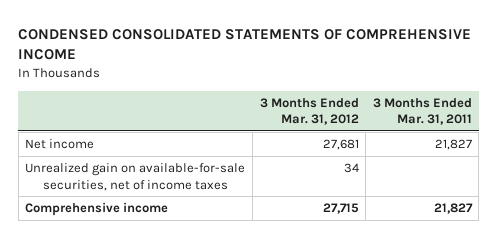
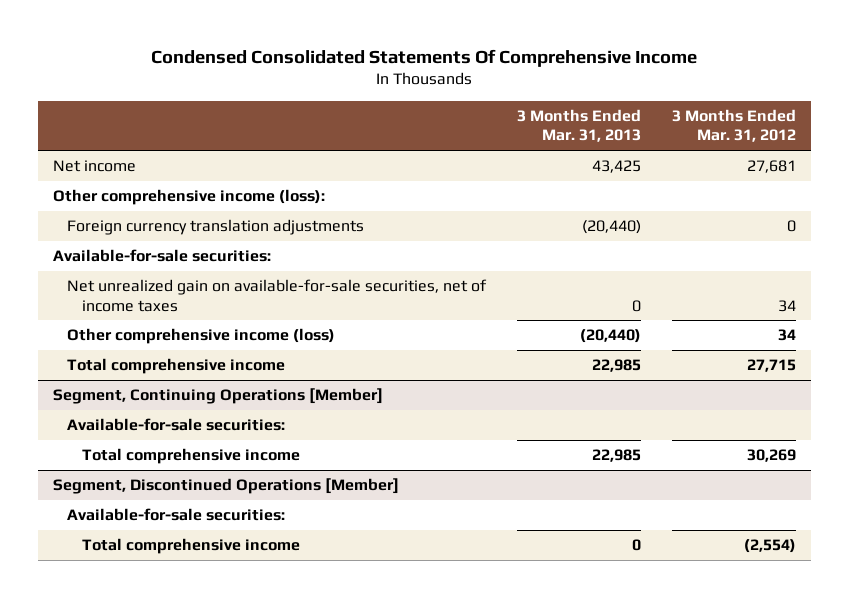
- CONDENSED CONSOLIDATED STATEMENTS OF COMPREHENSIVE INCOME
+ Condensed Consolidated Statements Of Comprehensive Income
- | 3 Months Ended Mar. 31, 2012 | 3 Months Ended Mar. 31, 2011
+ | 3 Months Ended Mar. 31, 2013 | 3 Months Ended Mar. 31, 2012
- Unrealized gain on available-for-sale securities, net of income taxes | 34 |
- Comprehensive income | 27,715 | 21,827
+ Other comprehensive income (loss):
+ Foreign currency translation adjustments | (20,440) | 0
+ Available-for-sale securities:
+ Net unrealized gain on available-for-sale securities, net of income taxes | 0 | 34
+ Other comprehensive income (loss) | (20,440) | 34
+ Total comprehensive income | 22,985 | 27,715
+ Segment, Continuing Operations [Member]
+ Available-for-sale securities:
+ Total comprehensive income | 22,985 | 30,269
+ Segment, Discontinued Operations [Member]
+ Available-for-sale securities:
+ Total comprehensive income | 0 | (2,554)

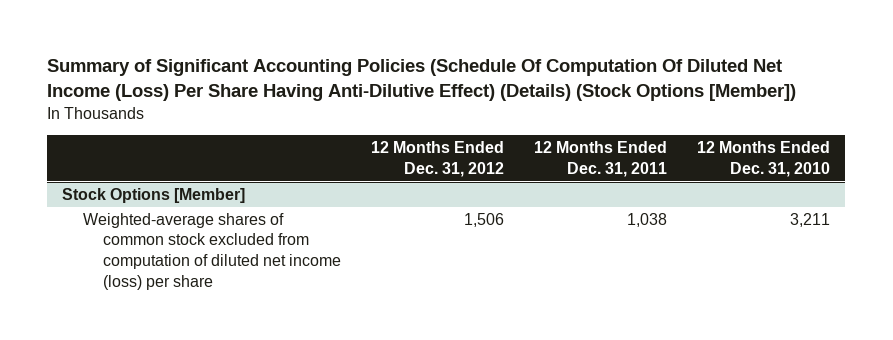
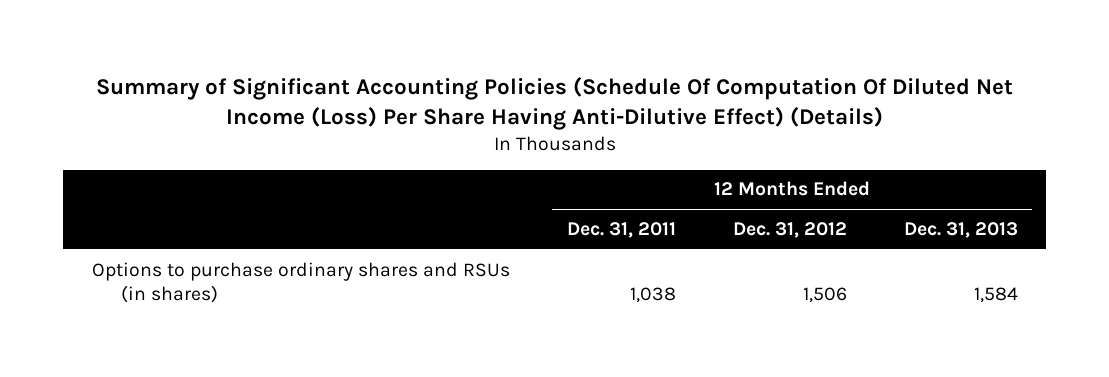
- Summary of Significant Accounting Policies (Schedule Of Computation Of Diluted Net Income (Loss) Per Share Having Anti-Dilutive Effect) (Details) (Stock Options [Member])
+ Summary of Significant Accounting Policies (Schedule Of Computation Of Diluted Net Income (Loss) Per Share Having Anti-Dilutive Effect) (Details)
- | 12 Months Ended Dec. 31, 2012 | 12 Months Ended Dec. 31, 2011 | 12 Months Ended Dec. 31, 2010
+ | 12 Months Ended Dec. 31, 2011 | 12 Months Ended Dec. 31, 2012 | 12 Months Ended Dec. 31, 2013
- Stock Options [Member]
- Weighted-average shares of common stock excluded from computation of diluted net income (loss) per share | 1,506 | 1,038 | 3,211
+ Options to purchase ordinary shares and RSUs (in shares) | 1,038 | 1,506 | 1,584

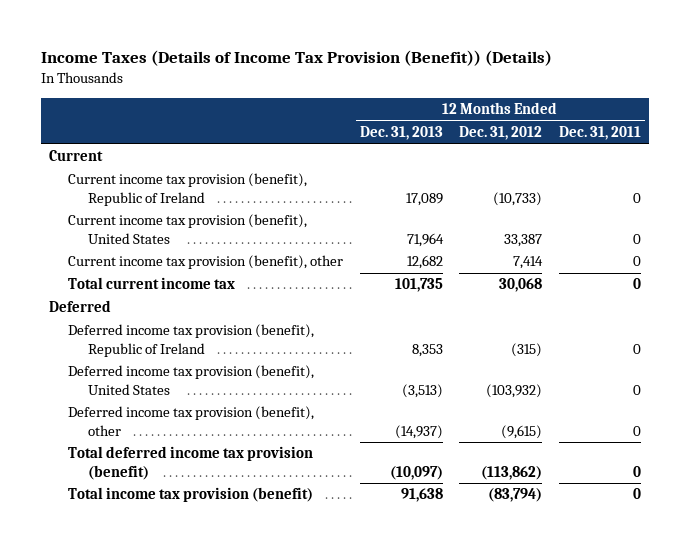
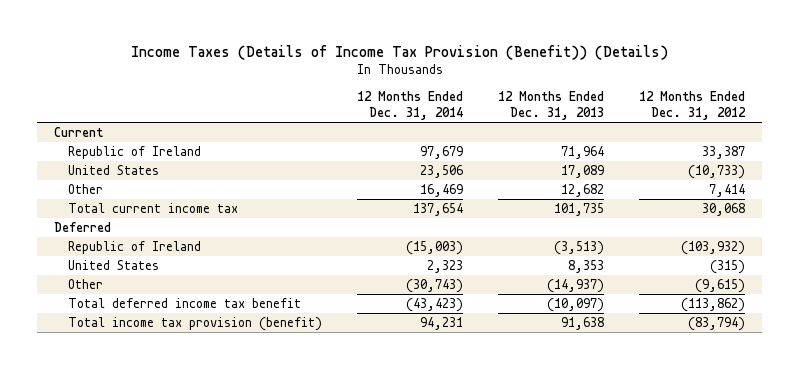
- | 12 Months Ended Dec. 31, 2013 | 12 Months Ended Dec. 31, 2012 | 12 Months Ended Dec. 31, 2011
+ | 12 Months Ended Dec. 31, 2014 | 12 Months Ended Dec. 31, 2013 | 12 Months Ended Dec. 31, 2012
- Current income tax provision (benefit), Republic of Ireland | 17,089 | (10,733) | 0
- Current income tax provision (benefit), United States | 71,964 | 33,387 | 0
- Current income tax provision (benefit), other | 12,682 | 7,414 | 0
+ Republic of Ireland | 97,679 | 71,964 | 33,387
+ United States | 23,506 | 17,089 | (10,733)
+ Other | 16,469 | 12,682 | 7,414
- Deferred income tax provision (benefit), Republic of Ireland | 8,353 | (315) | 0
- Deferred income tax provision (benefit), United States | (3,513) | (103,932) | 0
- Deferred income tax provision (benefit), other | (14,937) | (9,615) | 0
- Total deferred income tax provision (benefit) | (10,097) | (113,862) | 0
+ Republic of Ireland | (15,003) | (3,513) | (103,932)
+ United States | 2,323 | 8,353 | (315)
+ Other | (30,743) | (14,937) | (9,615)
+ Total deferred income tax benefit | (43,423) | (10,097) | (113,862)

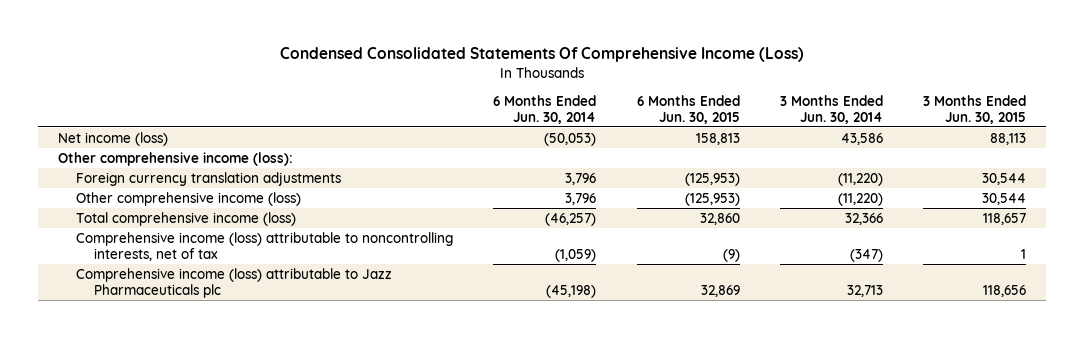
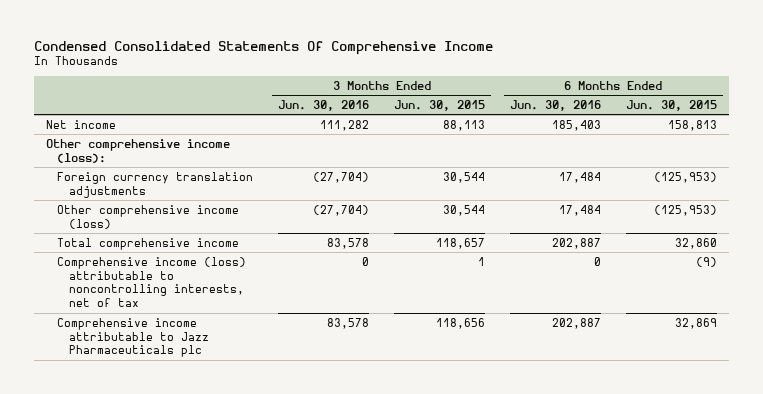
- Condensed Consolidated Statements Of Comprehensive Income (Loss)
+ Condensed Consolidated Statements Of Comprehensive Income
- | 6 Months Ended Jun. 30, 2014 | 6 Months Ended Jun. 30, 2015 | 3 Months Ended Jun. 30, 2014 | 3 Months Ended Jun. 30, 2015
+ | 3 Months Ended Jun. 30, 2016 | 3 Months Ended Jun. 30, 2015 | 6 Months Ended Jun. 30, 2016 | 6 Months Ended Jun. 30, 2015
- Net income (loss) | (50,053) | 158,813 | 43,586 | 88,113
+ Net income | 111,282 | 88,113 | 185,403 | 158,813
- Total comprehensive income (loss) | (46,257) | 32,860 | 32,366 | 118,657
+ Total comprehensive income | 83,578 | 118,657 | 202,887 | 32,860
- Comprehensive income (loss) attributable to Jazz Pharmaceuticals plc | (45,198) | 32,869 | 32,713 | 118,656
+ Comprehensive income attributable to Jazz Pharmaceuticals plc | 83,578 | 118,656 | 202,887 | 32,869

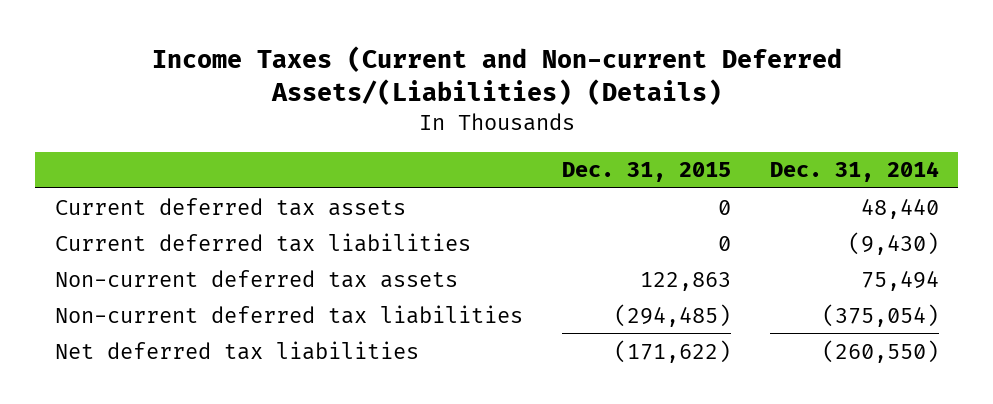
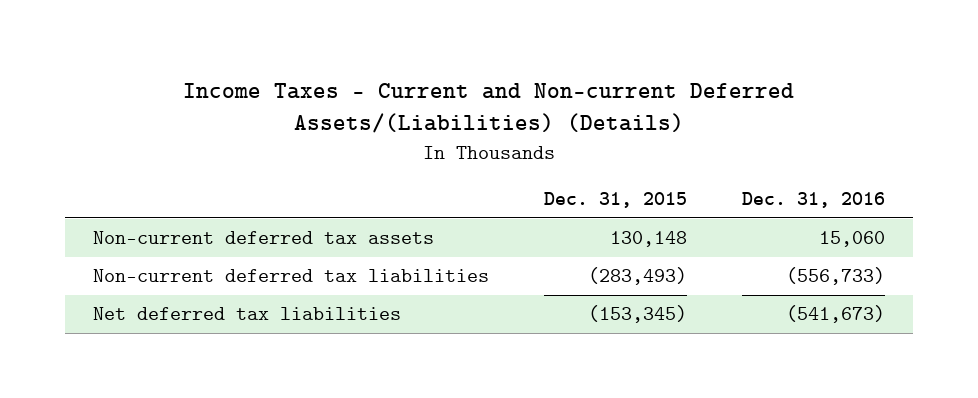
- Income Taxes (Current and Non-current Deferred Assets/(Liabilities) (Details)
+ Income Taxes - Current and Non-current Deferred Assets/(Liabilities) (Details)
- | Dec. 31, 2015 | Dec. 31, 2014
+ | Dec. 31, 2015 | Dec. 31, 2016
- Current deferred tax assets | 0 | 48,440
- Current deferred tax liabilities | 0 | (9,430)
- Non-current deferred tax assets | 122,863 | 75,494
- Non-current deferred tax liabilities | (294,485) | (375,054)
- Net deferred tax liabilities | (171,622) | (260,550)
+ Non-current deferred tax assets | 130,148 | 15,060
+ Non-current deferred tax liabilities | (283,493) | (556,733)
+ Net deferred tax liabilities | (153,345) | (541,673)

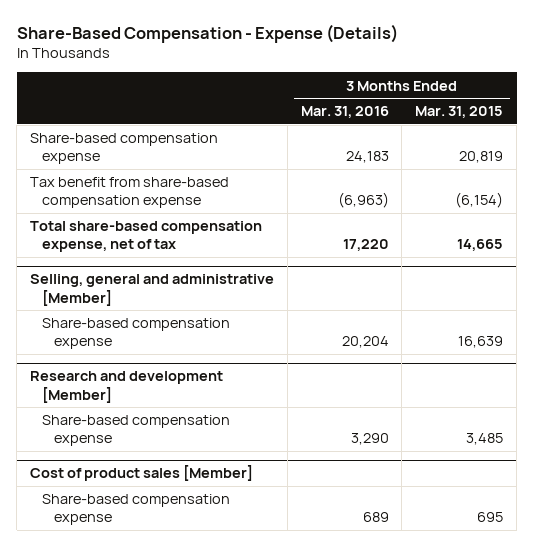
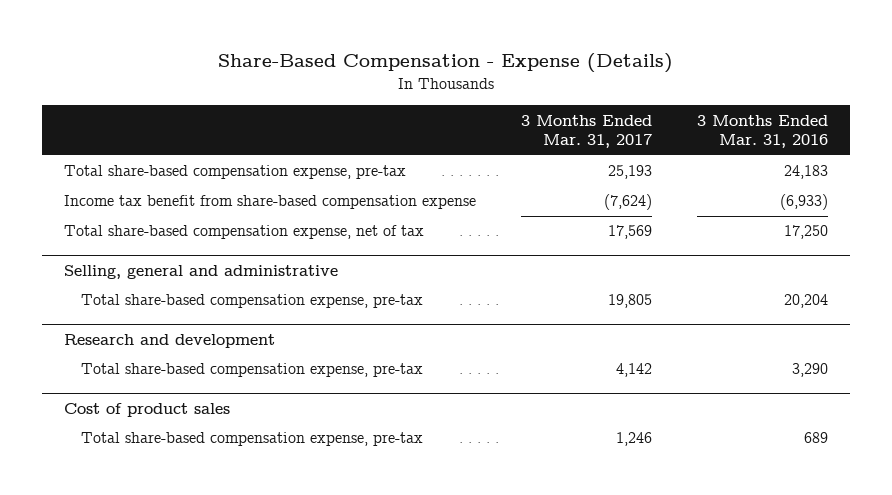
- | 3 Months Ended Mar. 31, 2016 | 3 Months Ended Mar. 31, 2015
+ | 3 Months Ended Mar. 31, 2017 | 3 Months Ended Mar. 31, 2016
- Share-based compensation expense | 24,183 | 20,819
- Tax benefit from share-based compensation expense | (6,963) | (6,154)
- Total share-based compensation expense, net of tax | 17,220 | 14,665
- Selling, general and administrative [Member]
- Share-based compensation expense | 20,204 | 16,639
- Research and development [Member]
- Share-based compensation expense | 3,290 | 3,485
- Cost of product sales [Member]
- Share-based compensation expense | 689 | 695
+ Total share-based compensation expense, pre-tax | 25,193 | 24,183
+ Income tax benefit from share-based compensation expense | (7,624) | (6,933)
+ Total share-based compensation expense, net of tax | 17,569 | 17,250
+ Selling, general and administrative
+ Total share-based compensation expense, pre-tax | 19,805 | 20,204
+ Research and development
+ Total share-based compensation expense, pre-tax | 4,142 | 3,290
+ Cost of product sales
+ Total share-based compensation expense, pre-tax | 1,246 | 689

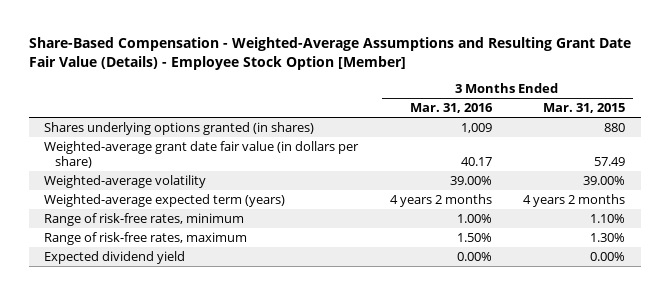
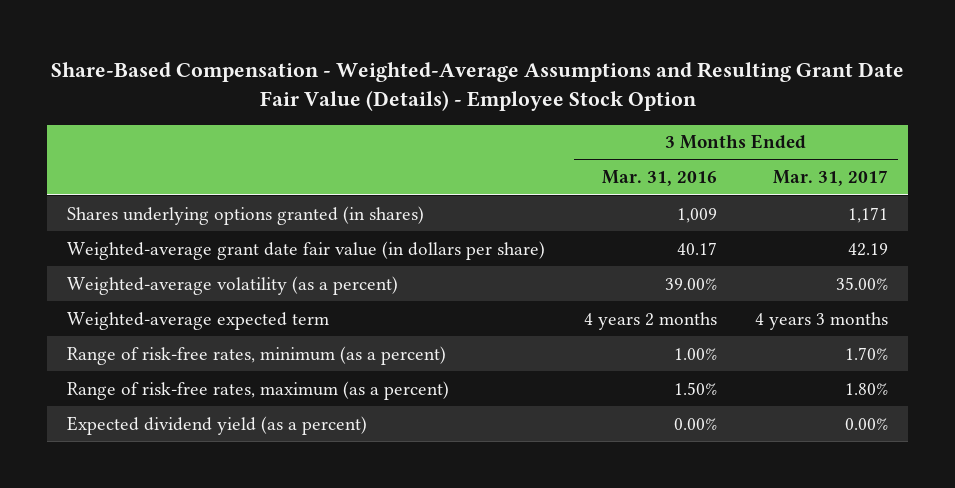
- Share-Based Compensation - Weighted-Average Assumptions and Resulting Grant Date Fair Value (Details) - Employee Stock Option [Member]
+ Share-Based Compensation - Weighted-Average Assumptions and Resulting Grant Date Fair Value (Details) - Employee Stock Option
- | 3 Months Ended Mar. 31, 2016 | 3 Months Ended Mar. 31, 2015
+ | 3 Months Ended Mar. 31, 2016 | 3 Months Ended Mar. 31, 2017
- Weighted-average volatility | 39.00% | 39.00%
- Weighted-average expected term (years) | 4 years 2 months | 4 years 2 months
- Range of risk-free rates, minimum | 1.00% | 1.10%
- Range of risk-free rates, maximum | 1.50% | 1.30%
- Expected dividend yield | 0.00% | 0.00%
+ Weighted-average volatility (as a percent) | 39.00% | 35.00%
+ Weighted-average expected term | 4 years 2 months | 4 years 3 months
+ Range of risk-free rates, minimum (as a percent) | 1.00% | 1.70%
+ Range of risk-free rates, maximum (as a percent) | 1.50% | 1.80%
+ Expected dividend yield (as a percent) | 0.00% | 0.00%

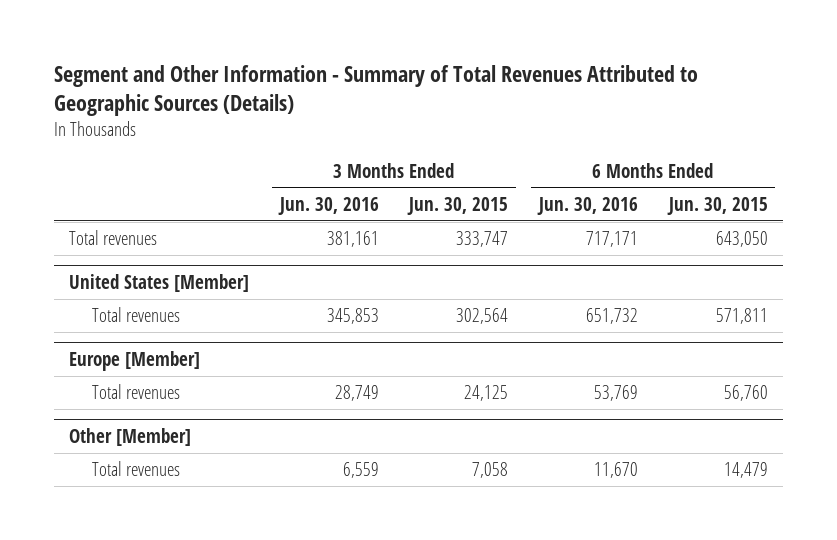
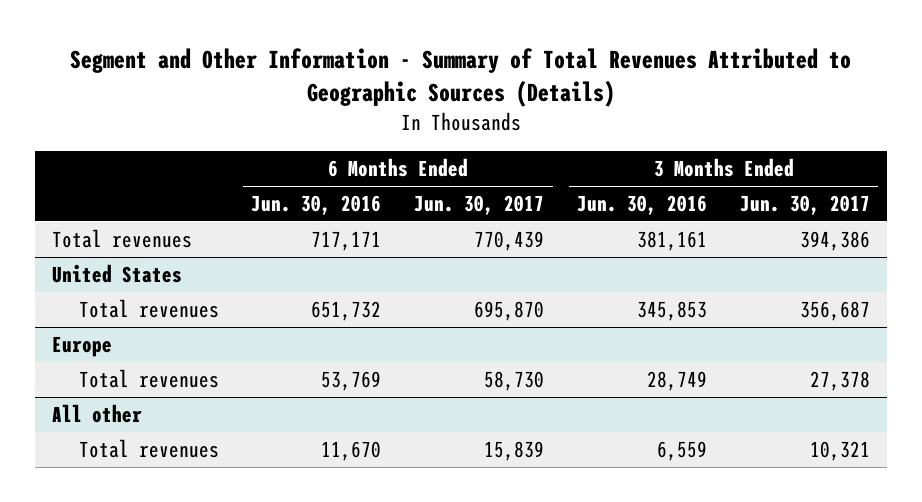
- | 3 Months Ended Jun. 30, 2016 | 3 Months Ended Jun. 30, 2015 | 6 Months Ended Jun. 30, 2016 | 6 Months Ended Jun. 30, 2015
+ | 6 Months Ended Jun. 30, 2016 | 6 Months Ended Jun. 30, 2017 | 3 Months Ended Jun. 30, 2016 | 3 Months Ended Jun. 30, 2017
- United States [Member]
+ United States
- Europe [Member]
+ Europe
- Other [Member]
+ All other

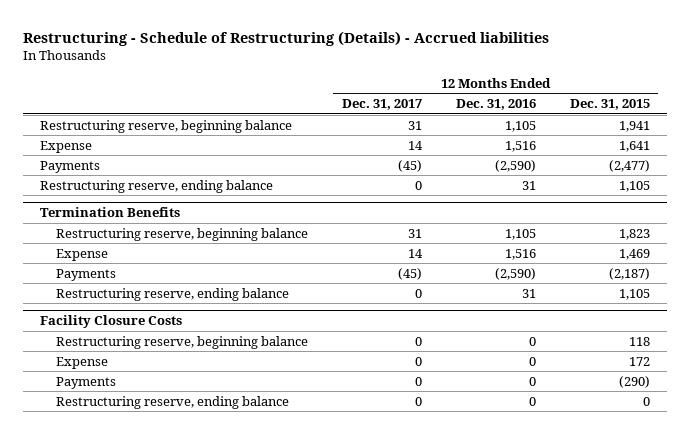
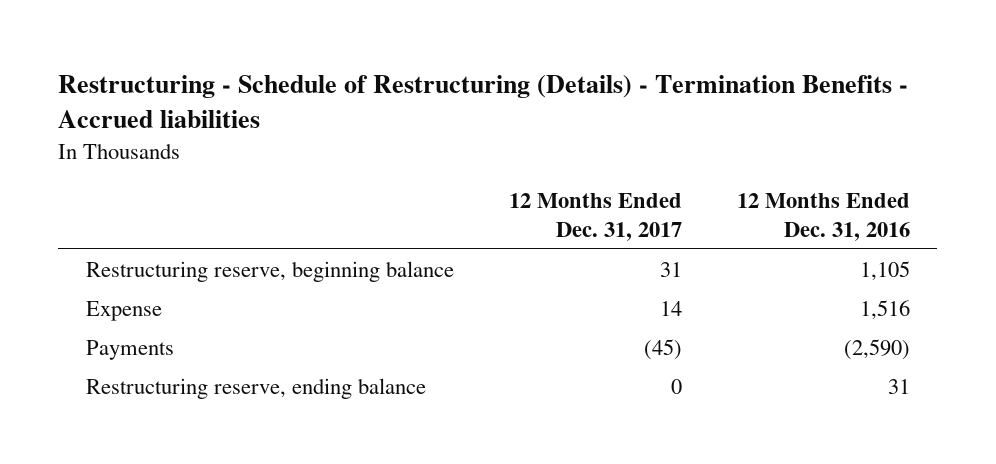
- Restructuring - Schedule of Restructuring (Details) - Accrued liabilities
+ Restructuring - Schedule of Restructuring (Details) - Termination Benefits - Accrued liabilities
- | 12 Months Ended Dec. 31, 2017 | 12 Months Ended Dec. 31, 2016 | 12 Months Ended Dec. 31, 2015
+ | 12 Months Ended Dec. 31, 2017 | 12 Months Ended Dec. 31, 2016
- Termination Benefits
- Restructuring reserve, beginning balance | 31 | 1,105 | 1,823
- Expense | 14 | 1,516 | 1,469
- Payments | (45) | (2,590) | (2,187)
- Restructuring reserve, ending balance | 0 | 31 | 1,105
- Facility Closure Costs
- Restructuring reserve, beginning balance | 0 | 0 | 118
- Expense | 0 | 0 | 172
- Payments | 0 | 0 | (290)
- Restructuring reserve, ending balance | 0 | 0 | 0

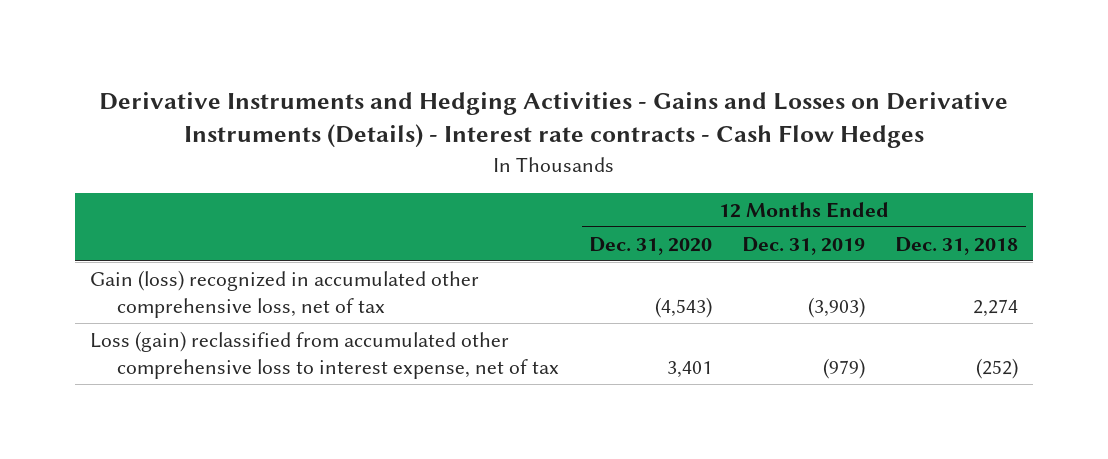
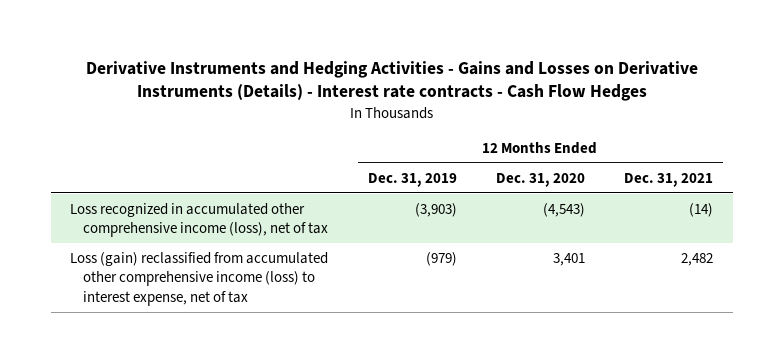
- | 12 Months Ended Dec. 31, 2020 | 12 Months Ended Dec. 31, 2019 | 12 Months Ended Dec. 31, 2018
+ | 12 Months Ended Dec. 31, 2019 | 12 Months Ended Dec. 31, 2020 | 12 Months Ended Dec. 31, 2021
- Gain (loss) recognized in accumulated other comprehensive loss, net of tax | (4,543) | (3,903) | 2,274
- Loss (gain) reclassified from accumulated other comprehensive loss to interest expense, net of tax | 3,401 | (979) | (252)
+ Loss recognized in accumulated other comprehensive income (loss), net of tax | (3,903) | (4,543) | (14)
+ Loss (gain) reclassified from accumulated other comprehensive income (loss) to interest expense, net of tax | (979) | 3,401 | 2,482

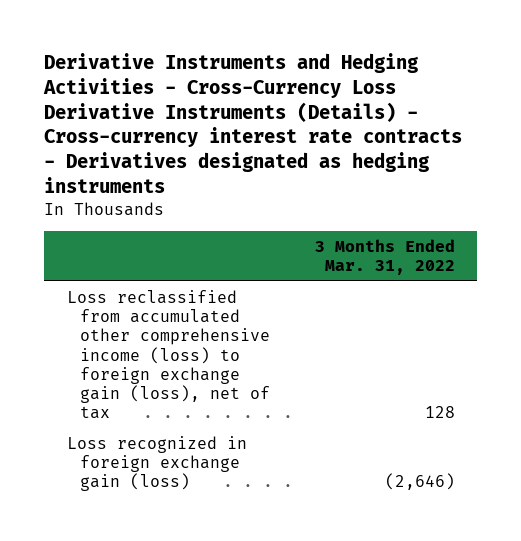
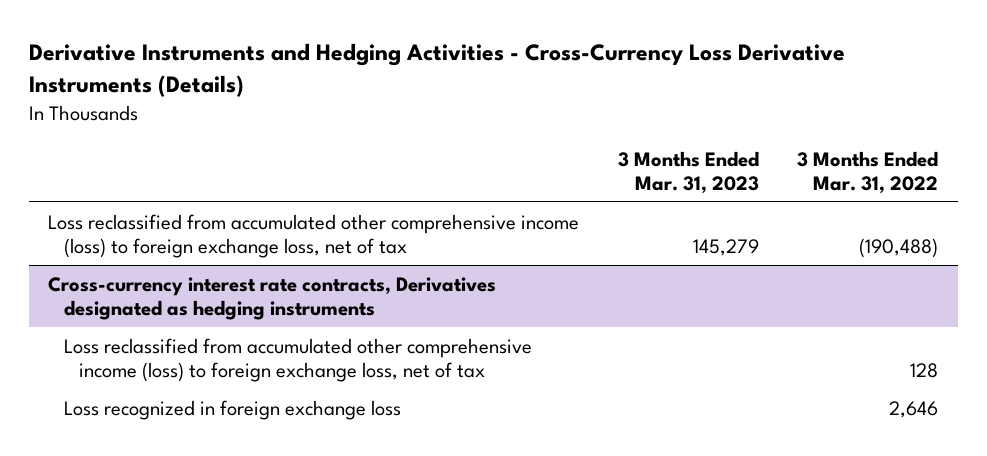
- Derivative Instruments and Hedging Activities - Cross-Currency Loss Derivative Instruments (Details) - Cross-currency interest rate contracts - Derivatives designated as hedging instruments
+ Derivative Instruments and Hedging Activities - Cross-Currency Loss Derivative Instruments (Details)
- | 3 Months Ended Mar. 31, 2022
+ | 3 Months Ended Mar. 31, 2023 | 3 Months Ended Mar. 31, 2022
- Loss reclassified from accumulated other comprehensive income (loss) to foreign exchange gain (loss), net of tax | 128
- Loss recognized in foreign exchange gain (loss) | (2,646)
+ Loss reclassified from accumulated other comprehensive income (loss) to foreign exchange loss, net of tax | 145,279 | (190,488)
+ Cross-currency interest rate contracts, Derivatives designated as hedging instruments
+ Loss reclassified from accumulated other comprehensive income (loss) to foreign exchange loss, net of tax | | 128
+ Loss recognized in foreign exchange loss | | 2,646

